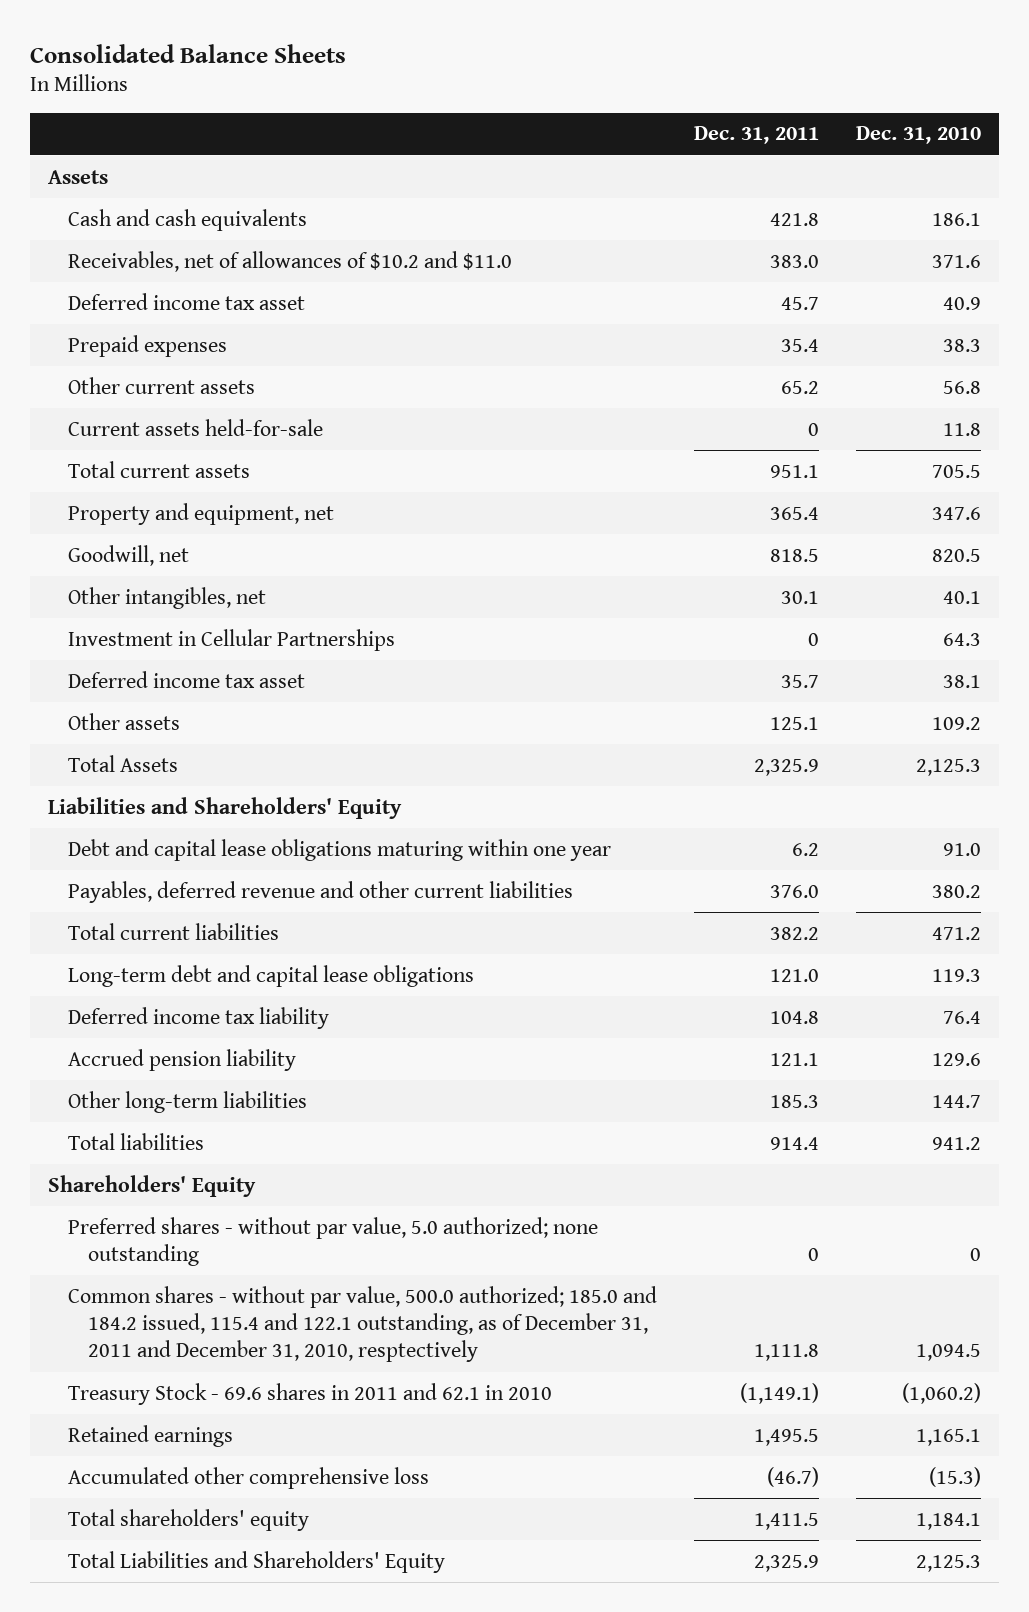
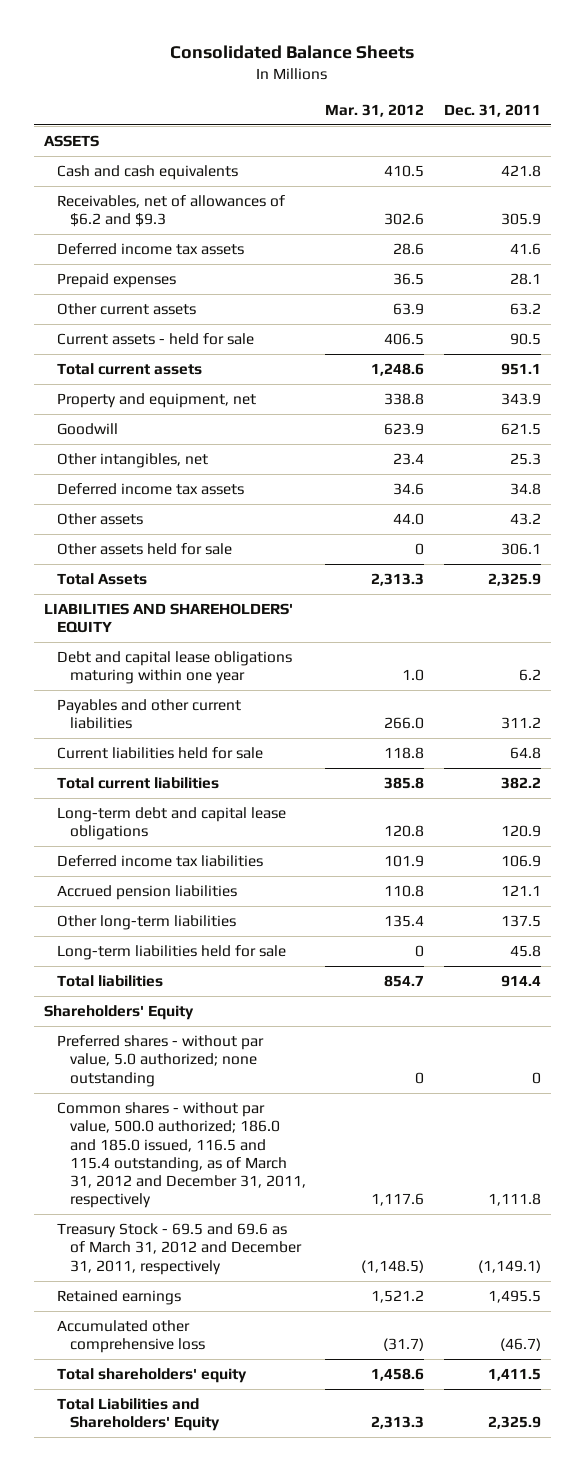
- | Dec. 31, 2011 | Dec. 31, 2010
+ | Mar. 31, 2012 | Dec. 31, 2011
- Assets
+ ASSETS
- Receivables, net of allowances of $10.2 and $11.0 | 383.0 | 371.6
- Deferred income tax asset | 45.7 | 40.9
- Prepaid expenses | 35.4 | 38.3
- Other current assets | 65.2 | 56.8
- Current assets held-for-sale | 0 | 11.8
+ Receivables, net of allowances of $6.2 and $9.3 | 302.6 | 305.9
+ Deferred income tax assets | 28.6 | 41.6
+ Prepaid expenses | 36.5 | 28.1
+ Other current assets | 63.9 | 63.2
+ Current assets - held for sale | 406.5 | 90.5
- Property and equipment, net | 365.4 | 347.6
- Goodwill, net | 818.5 | 820.5
- Other intangibles, net | 30.1 | 40.1
- Investment in Cellular Partnerships | 0 | 64.3
- Deferred income tax asset | 35.7 | 38.1
- Other assets | 125.1 | 109.2
+ Property and equipment, net | 338.8 | 343.9
+ Goodwill | 623.9 | 621.5
+ Other intangibles, net | 23.4 | 25.3
+ Deferred income tax assets | 34.6 | 34.8
+ Other assets | 44.0 | 43.2
+ Other assets held for sale | 0 | 306.1
- Liabilities and Shareholders' Equity
+ LIABILITIES AND SHAREHOLDERS' EQUITY
- Payables, deferred revenue and other current liabilities | 376.0 | 380.2
+ Payables and other current liabilities | 266.0 | 311.2
+ Current liabilities held for sale | 118.8 | 64.8
- Long-term debt and capital lease obligations | 121.0 | 119.3
- Deferred income tax liability | 104.8 | 76.4
- Accrued pension liability | 121.1 | 129.6
- Other long-term liabilities | 185.3 | 144.7
+ Long-term debt and capital lease obligations | 120.8 | 120.9
+ Deferred income tax liabilities | 101.9 | 106.9
+ Accrued pension liabilities | 110.8 | 121.1
+ Other long-term liabilities | 135.4 | 137.5
+ Long-term liabilities held for sale | 0 | 45.8
- Common shares - without par value, 500.0 authorized; 185.0 and 184.2 issued, 115.4 and 122.1 outstanding, as of December 31, 2011 and December 31, 2010, resptectively | 1,111.8 | 1,094.5
- Treasury Stock - 69.6 shares in 2011 and 62.1 in 2010 | (1,149.1) | (1,060.2)
+ Common shares - without par value, 500.0 authorized; 186.0 and 185.0 issued, 116.5 and 115.4 outstanding, as of March 31, 2012 and December 31, 2011, respectively | 1,117.6 | 1,111.8
+ Treasury Stock - 69.5 and 69.6 as of March 31, 2012 and December 31, 2011, respectively | (1,148.5) | (1,149.1)

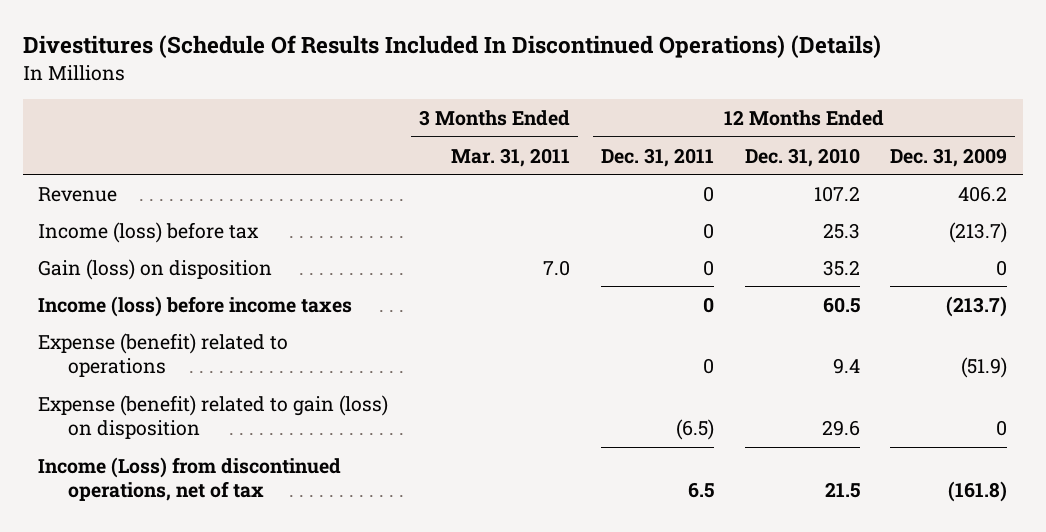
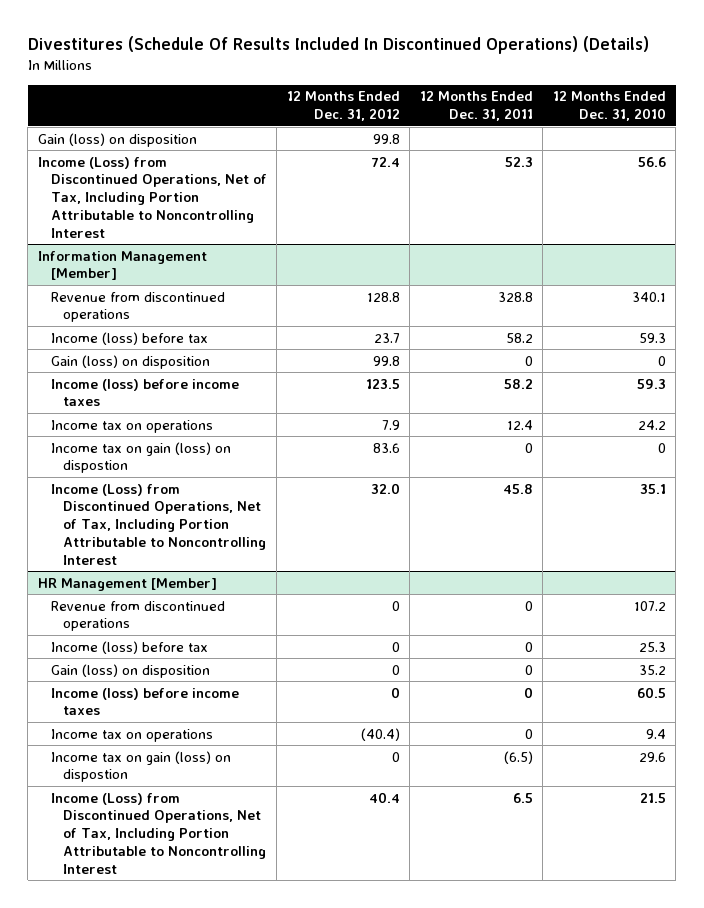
- | 3 Months Ended Mar. 31, 2011 | 12 Months Ended Dec. 31, 2011 | 12 Months Ended Dec. 31, 2010 | 12 Months Ended Dec. 31, 2009
+ | 12 Months Ended Dec. 31, 2012 | 12 Months Ended Dec. 31, 2011 | 12 Months Ended Dec. 31, 2010
- Revenue | | 0 | 107.2 | 406.2
+ Gain (loss) on disposition | 99.8 | |
+ Income (Loss) from Discontinued Operations, Net of Tax, Including Portion Attributable to Noncontrolling Interest | 72.4 | 52.3 | 56.6
+ Information Management [Member]
+ Revenue from discontinued operations | 128.8 | 328.8 | 340.1
+ Income (loss) before tax | 23.7 | 58.2 | 59.3
+ Gain (loss) on disposition | 99.8 | 0 | 0
+ Income (loss) before income taxes | 123.5 | 58.2 | 59.3
+ Income tax on operations | 7.9 | 12.4 | 24.2
+ Income tax on gain (loss) on dispostion | 83.6 | 0 | 0
+ Income (Loss) from Discontinued Operations, Net of Tax, Including Portion Attributable to Noncontrolling Interest | 32.0 | 45.8 | 35.1
+ HR Management [Member]
+ Revenue from discontinued operations | 0 | 0 | 107.2
- Expense (benefit) related to operations | | 0 | 9.4 | (51.9)
- Expense (benefit) related to gain (loss) on disposition | | (6.5) | 29.6 | 0
- Income (Loss) from discontinued operations, net of tax | | 6.5 | 21.5 | (161.8)
+ Income tax on operations | (40.4) | 0 | 9.4
+ Income tax on gain (loss) on dispostion | 0 | (6.5) | 29.6
+ Income (Loss) from Discontinued Operations, Net of Tax, Including Portion Attributable to Noncontrolling Interest | 40.4 | 6.5 | 21.5

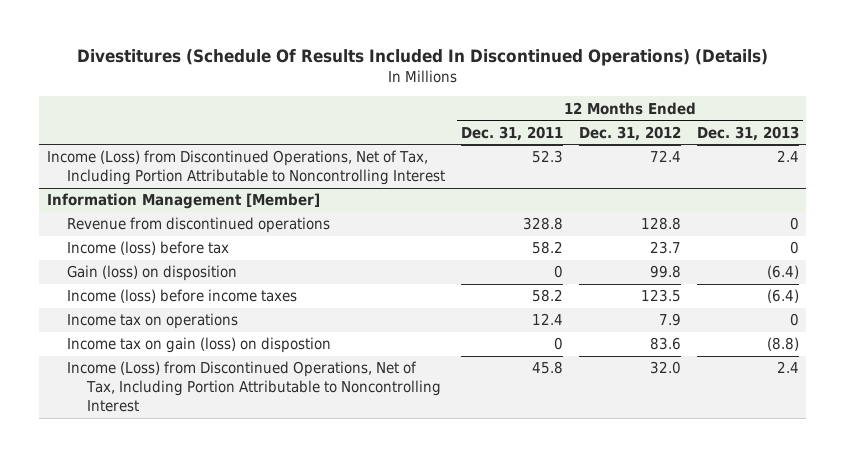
- | 12 Months Ended Dec. 31, 2012 | 12 Months Ended Dec. 31, 2011 | 12 Months Ended Dec. 31, 2010
+ | 12 Months Ended Dec. 31, 2011 | 12 Months Ended Dec. 31, 2012 | 12 Months Ended Dec. 31, 2013
- Gain (loss) on disposition | 99.8 | |
- HR Management [Member]
- Revenue from discontinued operations | 0 | 0 | 107.2
- Income (loss) before tax | 0 | 0 | 25.3
- Gain (loss) on disposition | 0 | 0 | 35.2
- Income (loss) before income taxes | 0 | 0 | 60.5
- Income tax on operations | (40.4) | 0 | 9.4
- Income tax on gain (loss) on dispostion | 0 | (6.5) | 29.6
- Income (Loss) from Discontinued Operations, Net of Tax, Including Portion Attributable to Noncontrolling Interest | 40.4 | 6.5 | 21.5

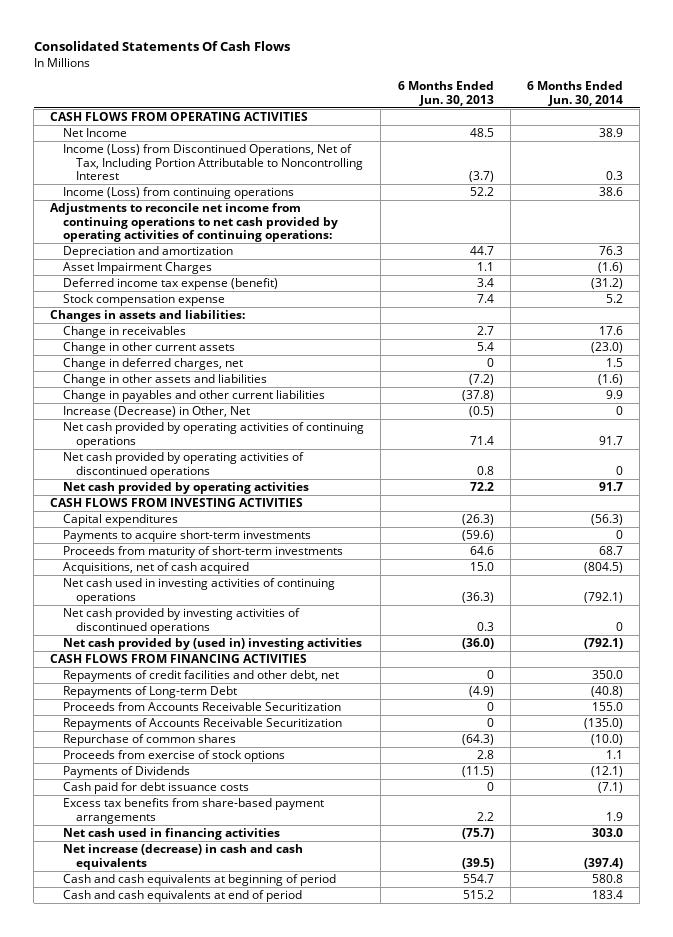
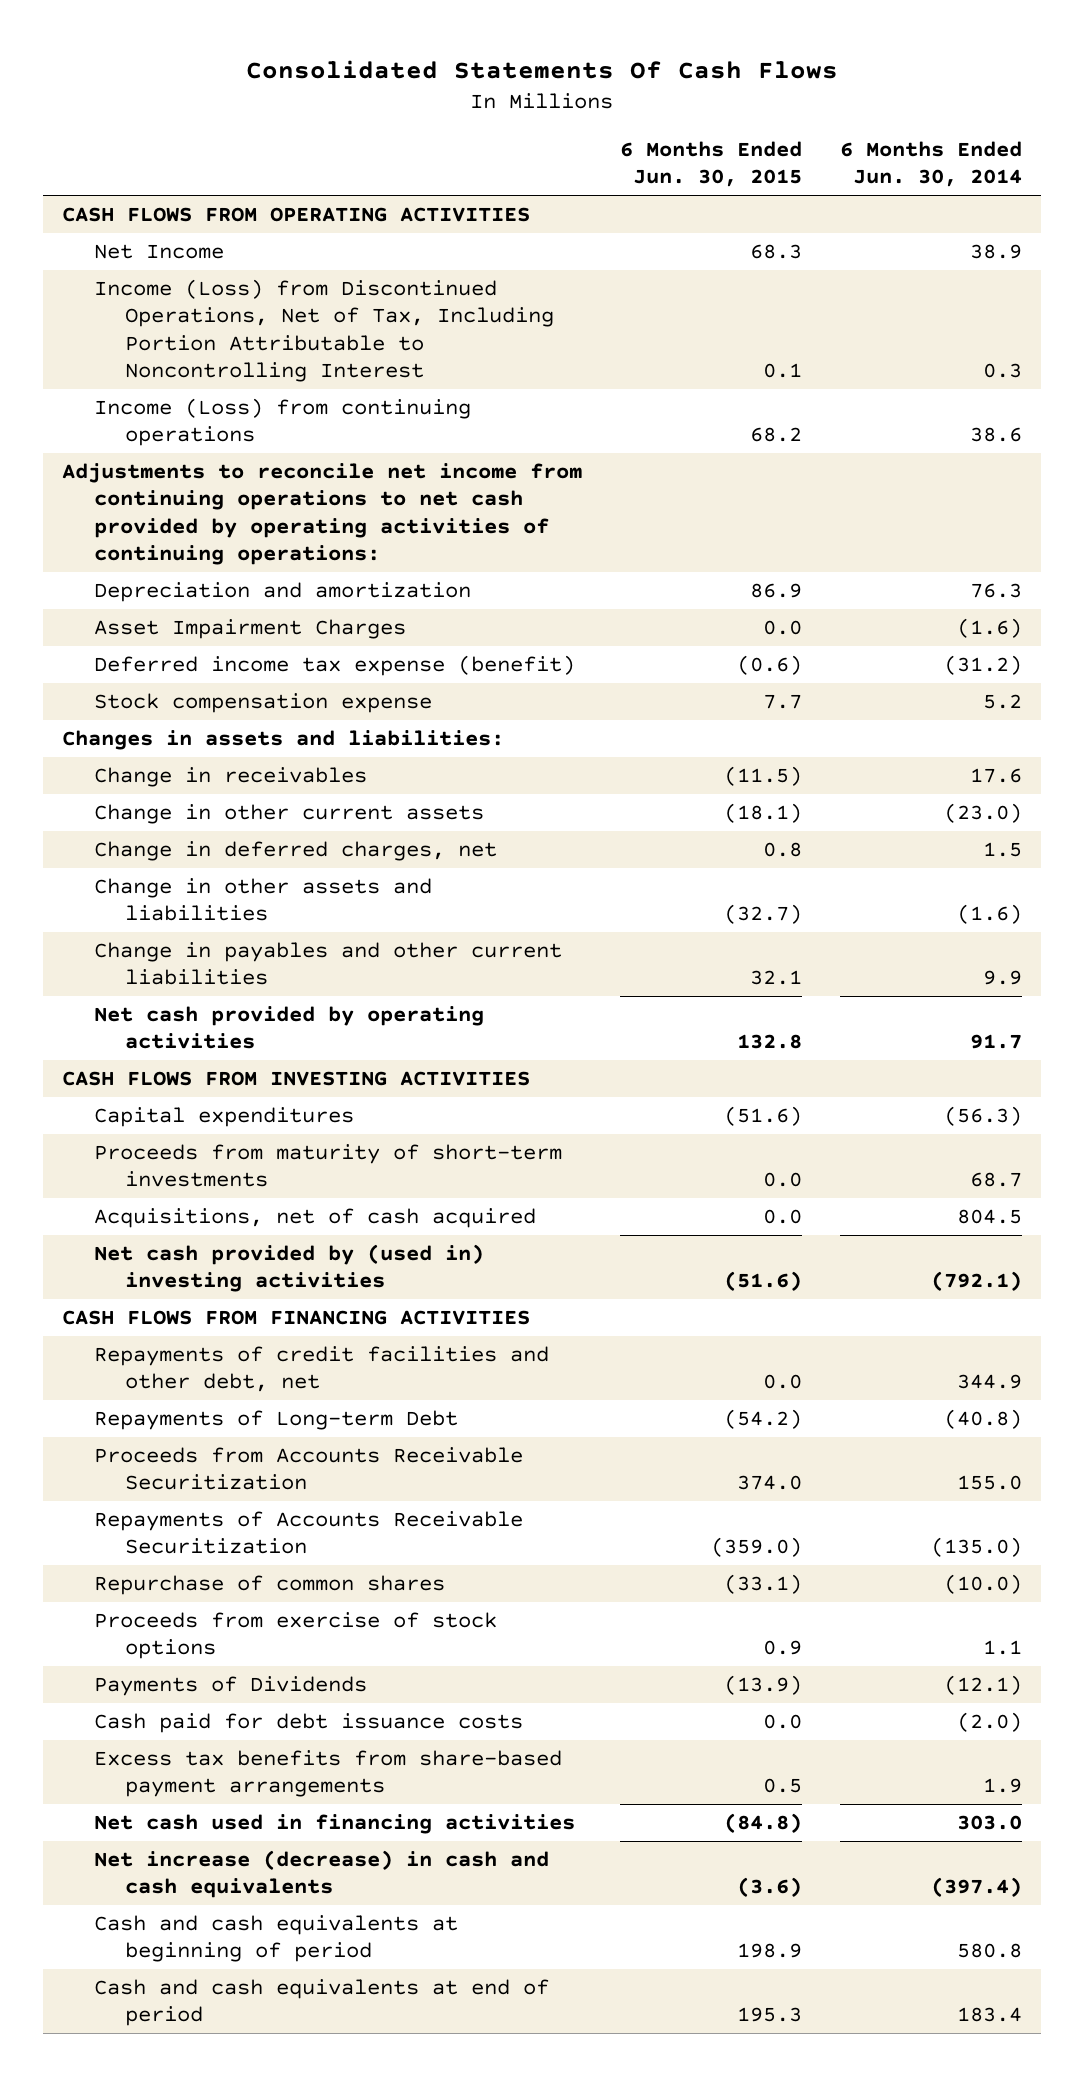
- | 6 Months Ended Jun. 30, 2013 | 6 Months Ended Jun. 30, 2014
+ | 6 Months Ended Jun. 30, 2015 | 6 Months Ended Jun. 30, 2014
- Increase (Decrease) in Other, Net | (0.5) | 0
- Net cash provided by operating activities of continuing operations | 71.4 | 91.7
- Net cash provided by operating activities of discontinued operations | 0.8 | 0
- Payments to acquire short-term investments | (59.6) | 0
- Acquisitions, net of cash acquired | 15.0 | (804.5)
- Net cash used in investing activities of continuing operations | (36.3) | (792.1)
- Net cash provided by investing activities of discontinued operations | 0.3 | 0
+ Acquisitions, net of cash acquired | 0.0 | 804.5
- Repayments of credit facilities and other debt, net | 0 | 350.0
+ Repayments of credit facilities and other debt, net | 0.0 | 344.9
- Cash paid for debt issuance costs | 0 | (7.1)
+ Cash paid for debt issuance costs | 0.0 | (2.0)

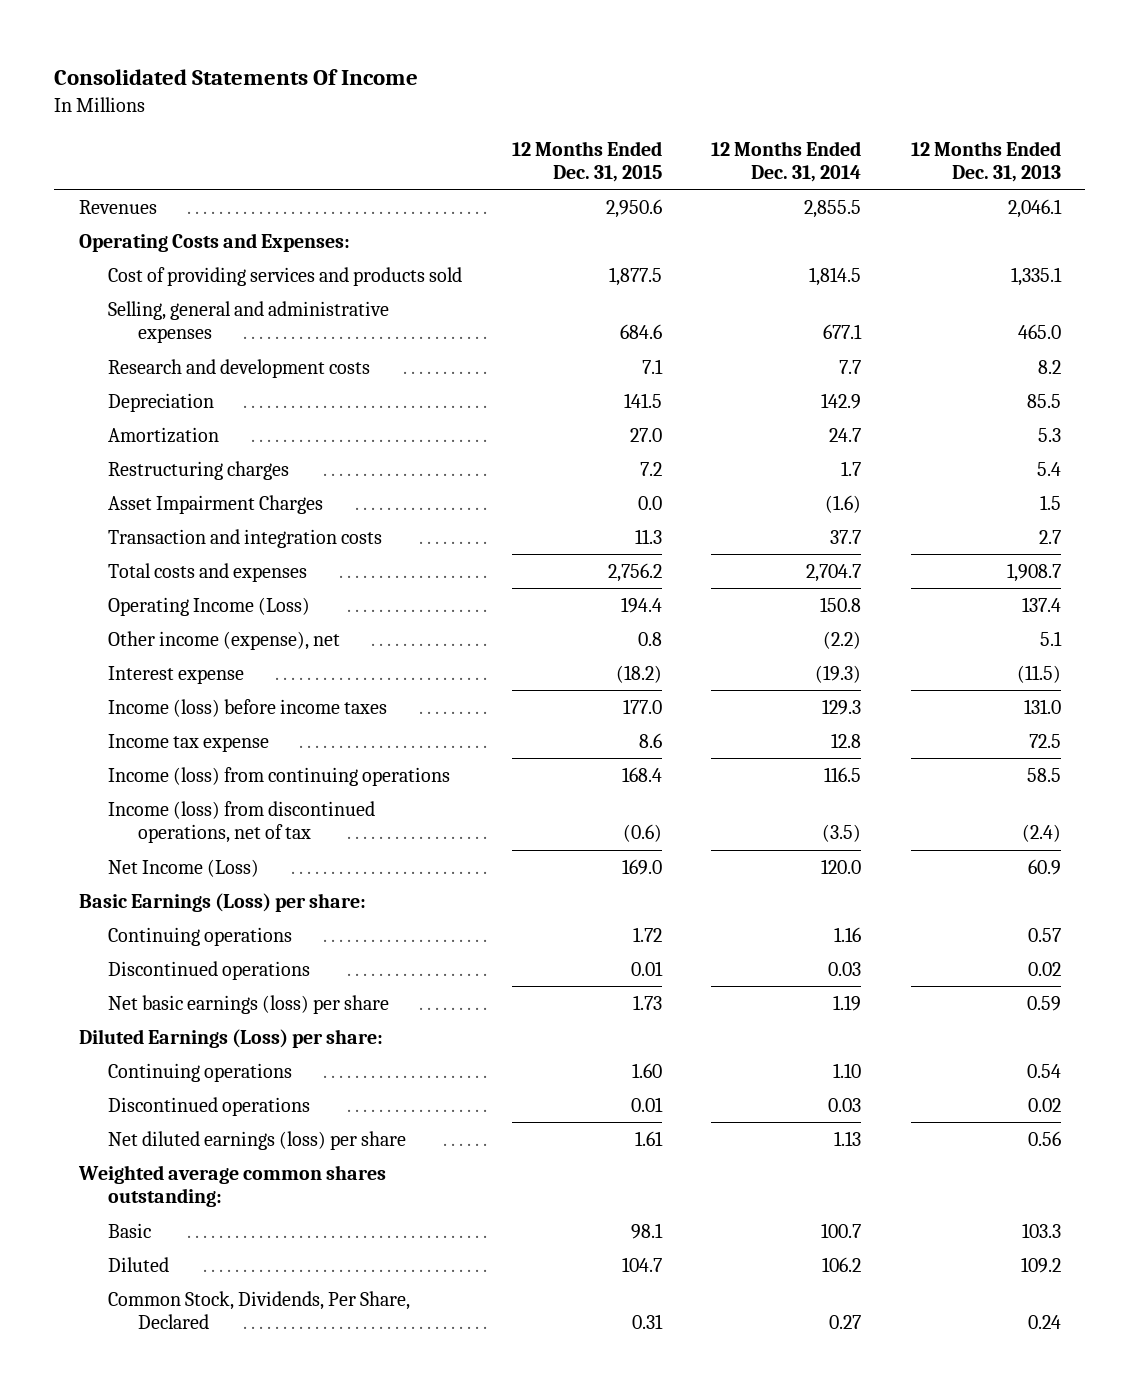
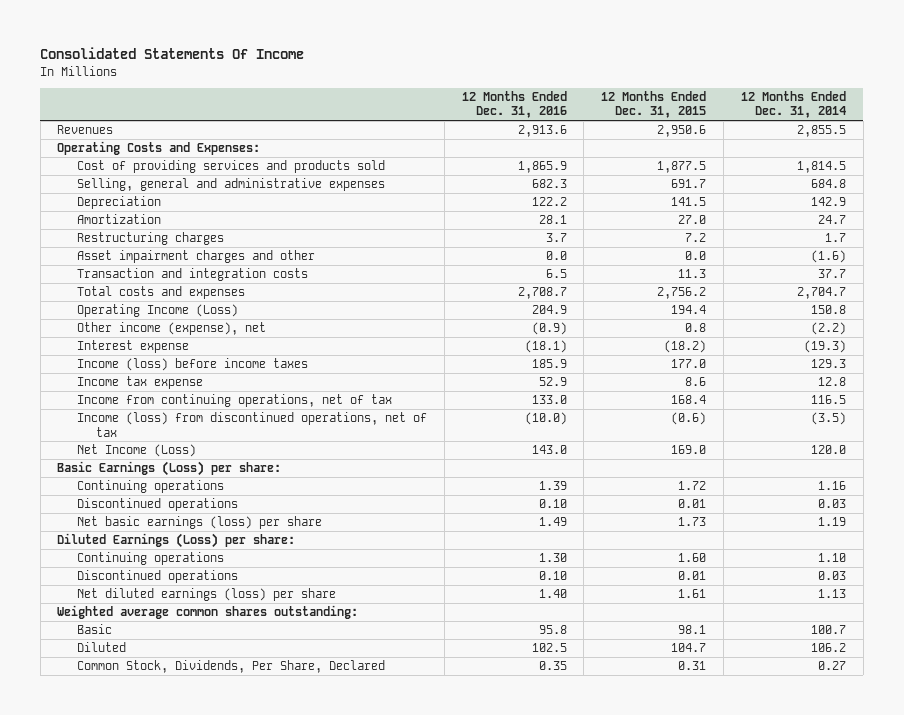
- | 12 Months Ended Dec. 31, 2015 | 12 Months Ended Dec. 31, 2014 | 12 Months Ended Dec. 31, 2013
+ | 12 Months Ended Dec. 31, 2016 | 12 Months Ended Dec. 31, 2015 | 12 Months Ended Dec. 31, 2014
- Selling, general and administrative expenses | 684.6 | 677.1 | 465.0
- Research and development costs | 7.1 | 7.7 | 8.2
+ Selling, general and administrative expenses | 682.3 | 691.7 | 684.8
- Asset Impairment Charges | 0.0 | (1.6) | 1.5
+ Asset impairment charges and other | 0.0 | 0.0 | (1.6)
- Income (loss) from continuing operations | 168.4 | 116.5 | 58.5
+ Income from continuing operations, net of tax | 133.0 | 168.4 | 116.5

